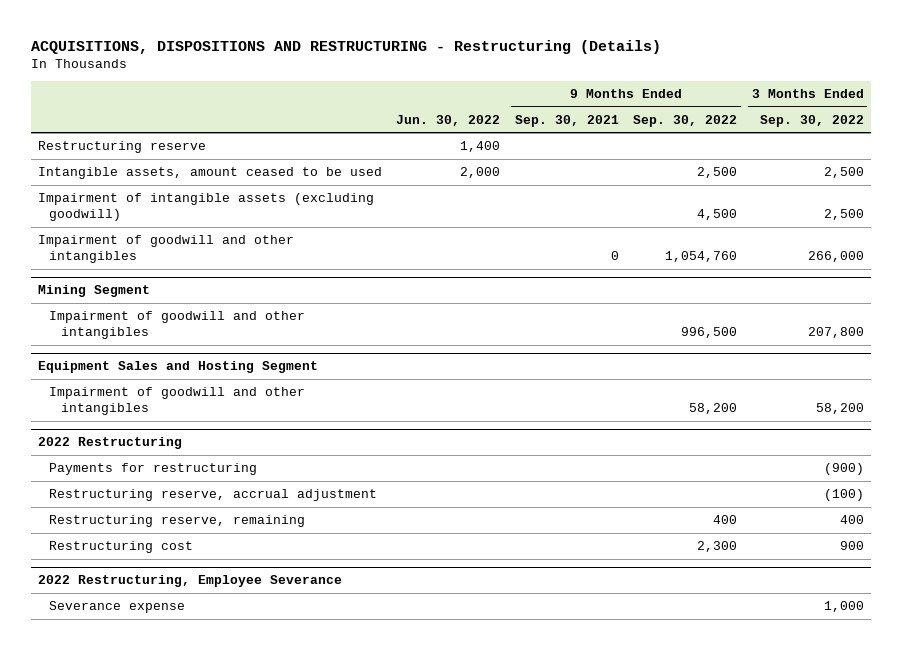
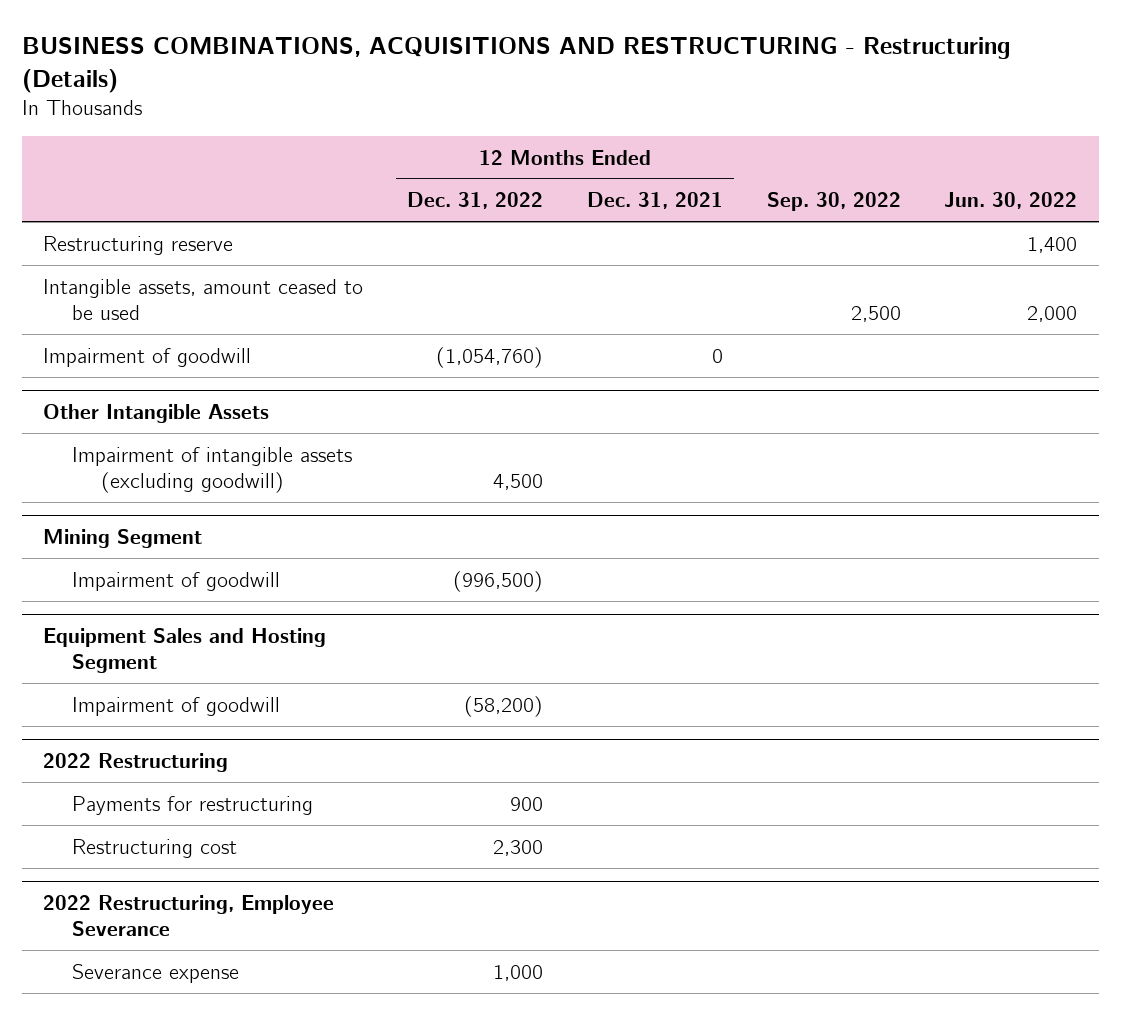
- ACQUISITIONS, DISPOSITIONS AND RESTRUCTURING - Restructuring (Details)
+ BUSINESS COMBINATIONS, ACQUISITIONS AND RESTRUCTURING - Restructuring (Details)
- | Jun. 30, 2022 | 9 Months Ended Sep. 30, 2021 | 9 Months Ended Sep. 30, 2022 | 3 Months Ended Sep. 30, 2022
+ | 12 Months Ended Dec. 31, 2022 | 12 Months Ended Dec. 31, 2021 | Sep. 30, 2022 | Jun. 30, 2022
- Impairment of intangible assets (excluding goodwill) | | | 4,500 | 2,500
- Impairment of goodwill and other intangibles | | 0 | 1,054,760 | 266,000
+ Impairment of goodwill | (1,054,760) | 0 | |
+ Other Intangible Assets
+ Impairment of intangible assets (excluding goodwill) | 4,500 | | |
@ Mining Segment
- Impairment of goodwill and other intangibles | | | 996,500 | 207,800
+ Impairment of goodwill | (996,500) | | |
@ Equipment Sales and Hosting Segment
- Impairment of goodwill and other intangibles | | | 58,200 | 58,200
+ Impairment of goodwill | (58,200) | | |
@ 2022 Restructuring
- Restructuring reserve, accrual adjustment | | | | (100)
- Restructuring reserve, remaining | | | 400 | 400

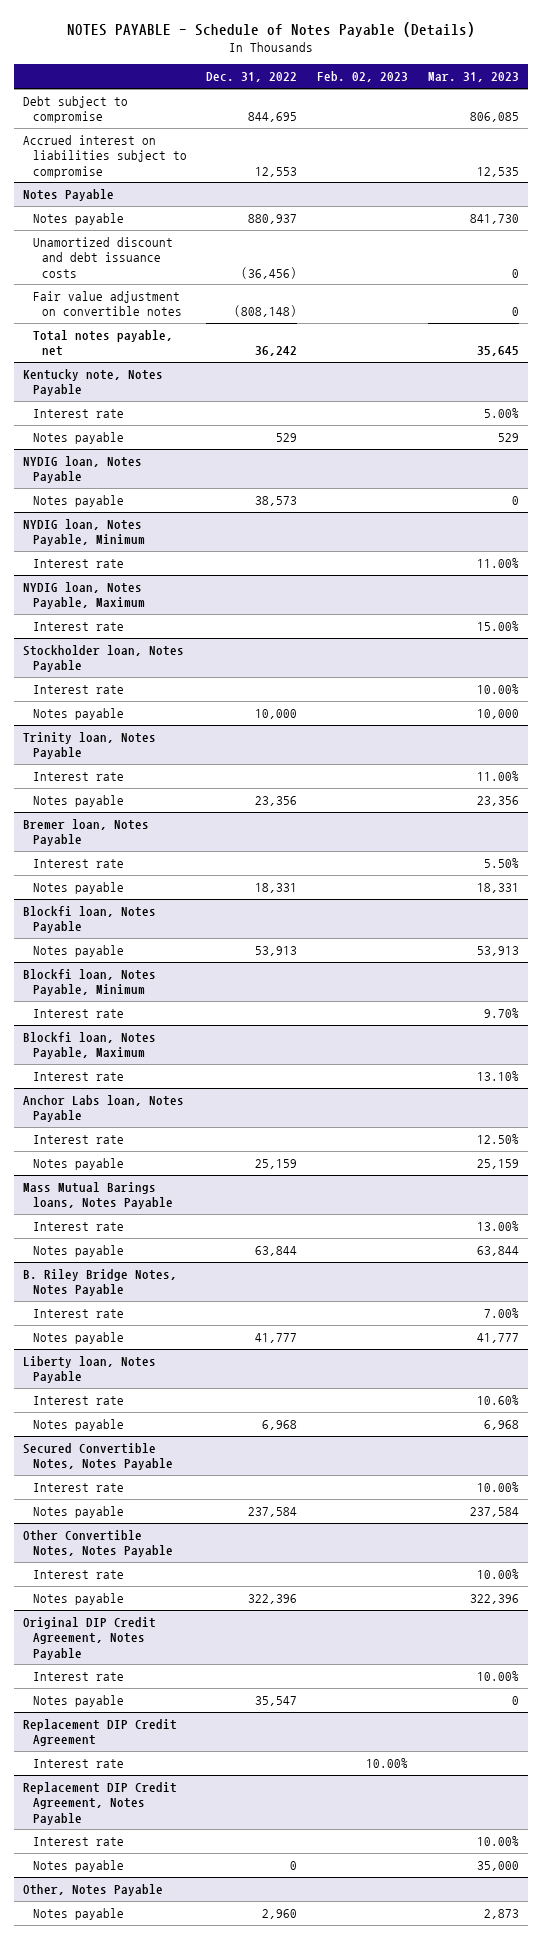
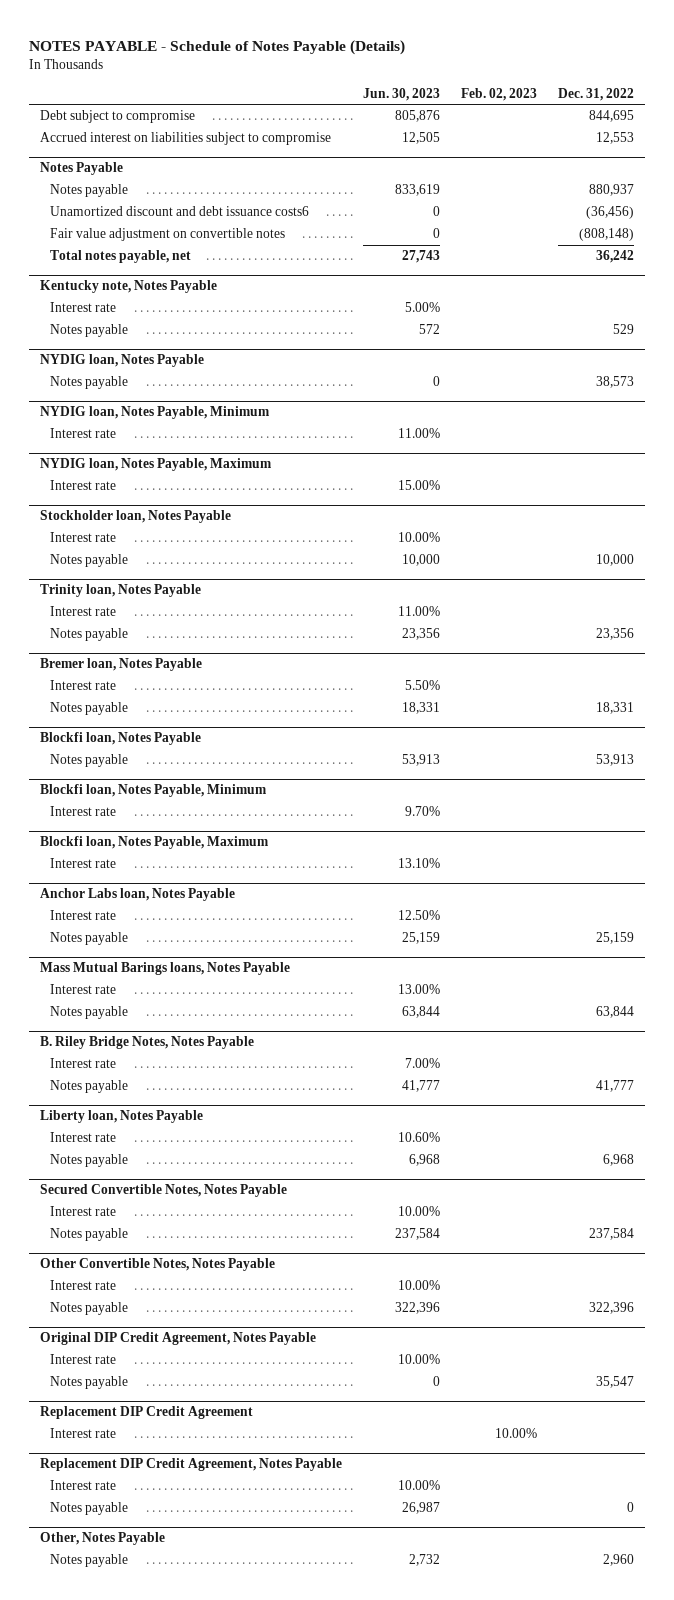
- | Dec. 31, 2022 | Feb. 02, 2023 | Mar. 31, 2023
+ | Jun. 30, 2023 | Feb. 02, 2023 | Dec. 31, 2022
@ Notes Payable
- Unamortized discount and debt issuance costs | (36,456) | | 0
+ Unamortized discount and debt issuance costs6 | 0 | | (36,456)

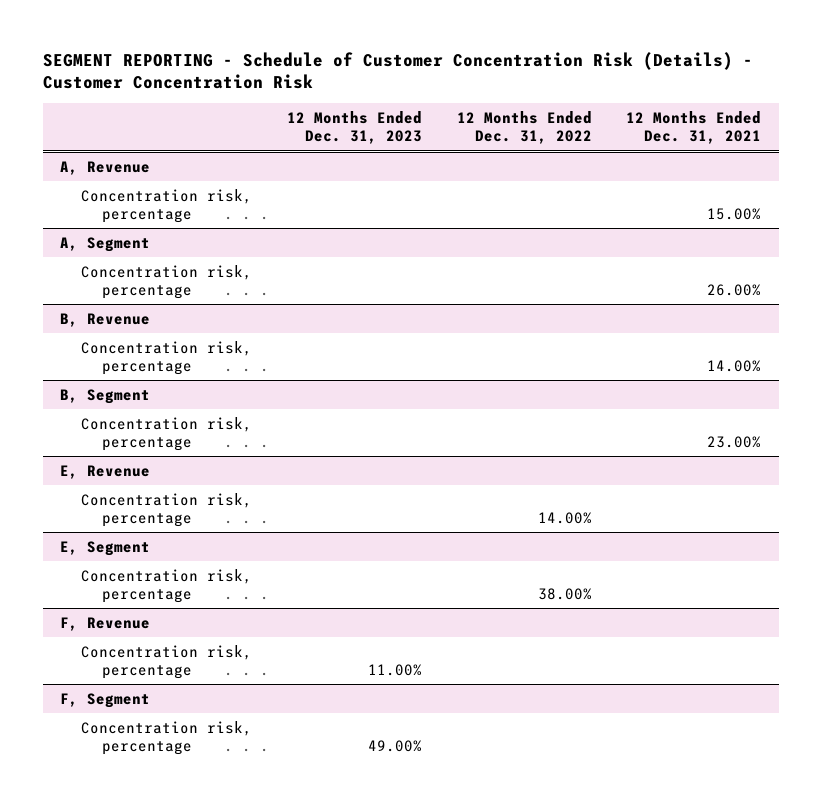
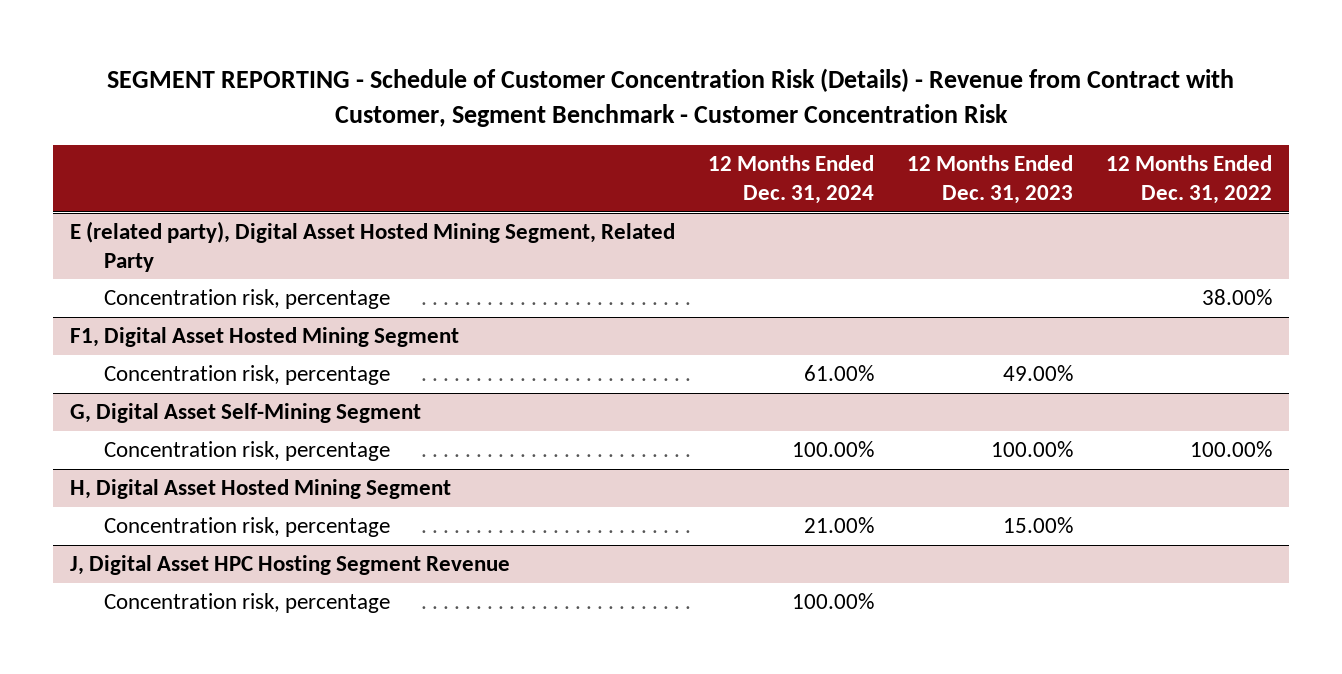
- SEGMENT REPORTING - Schedule of Customer Concentration Risk (Details) - Customer Concentration Risk
+ SEGMENT REPORTING - Schedule of Customer Concentration Risk (Details) - Revenue from Contract with Customer, Segment Benchmark - Customer Concentration Risk
- | 12 Months Ended Dec. 31, 2023 | 12 Months Ended Dec. 31, 2022 | 12 Months Ended Dec. 31, 2021
+ | 12 Months Ended Dec. 31, 2024 | 12 Months Ended Dec. 31, 2023 | 12 Months Ended Dec. 31, 2022
- A, Revenue
- Concentration risk, percentage | | | 15.00%
- A, Segment
- Concentration risk, percentage | | | 26.00%
- B, Revenue
- Concentration risk, percentage | | | 14.00%
- B, Segment
- Concentration risk, percentage | | | 23.00%
- E, Revenue
- Concentration risk, percentage | | 14.00% |
- E, Segment
+ E (related party), Digital Asset Hosted Mining Segment, Related Party
- F, Revenue
- Concentration risk, percentage | 11.00% | |
- F, Segment
+ F1, Digital Asset Hosted Mining Segment
+ G, Digital Asset Self-Mining Segment
+ Concentration risk, percentage | 100.00% | 100.00% | 100.00%
+ H, Digital Asset Hosted Mining Segment
+ Concentration risk, percentage | 21.00% | 15.00% |
+ J, Digital Asset HPC Hosting Segment Revenue
+ Concentration risk, percentage | 100.00% | |

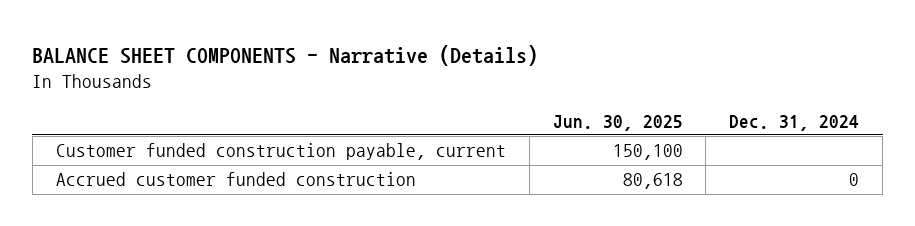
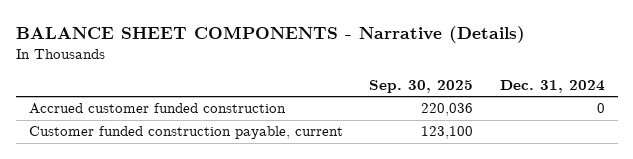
- | Jun. 30, 2025 | Dec. 31, 2024
+ | Sep. 30, 2025 | Dec. 31, 2024
moved down: Customer funded construction payable, current | 123,100 |

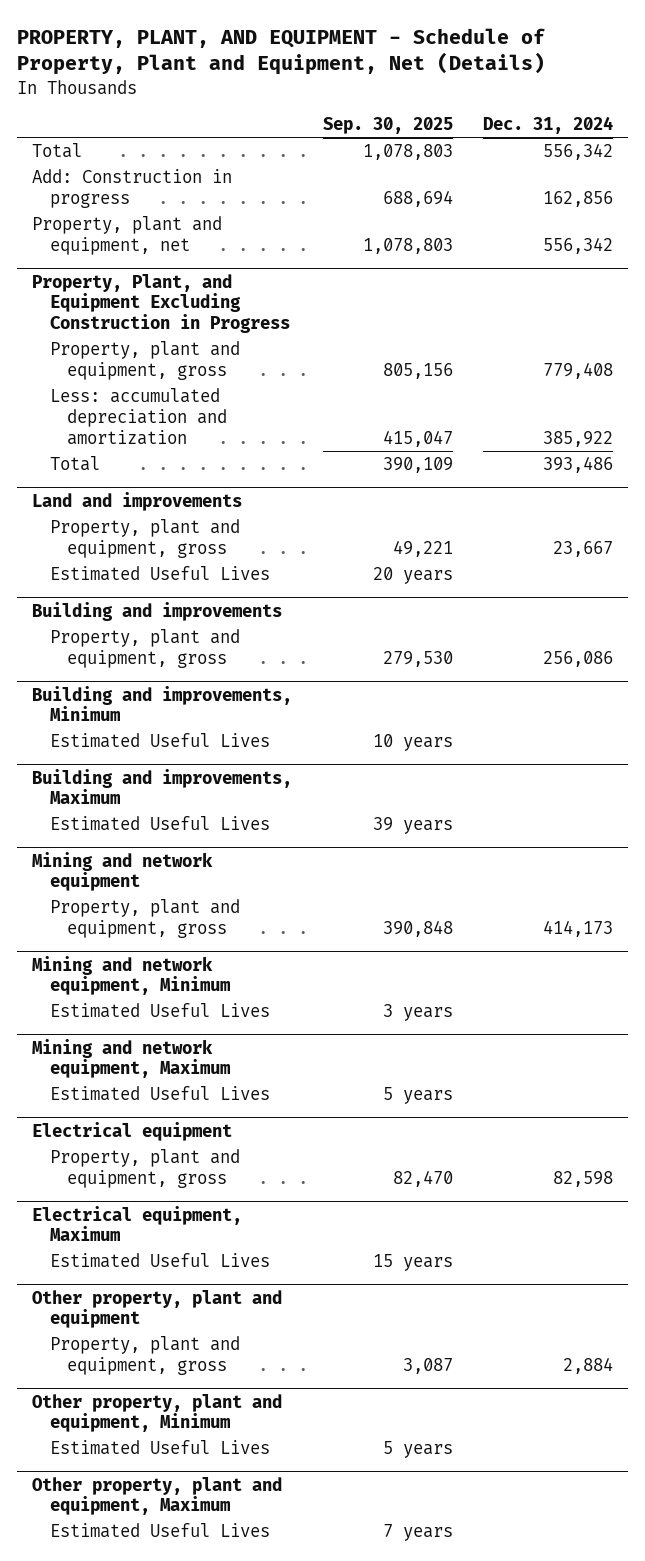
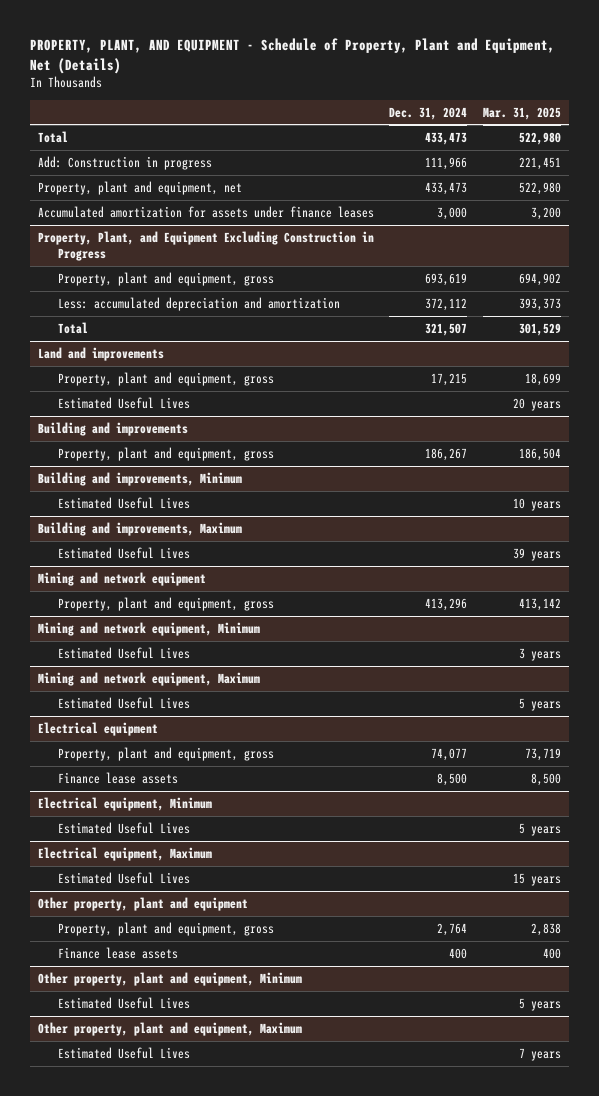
- | Sep. 30, 2025 | Dec. 31, 2024
+ | Dec. 31, 2024 | Mar. 31, 2025
- Total | 1,078,803 | 556,342
- Add: Construction in progress | 688,694 | 162,856
- Property, plant and equipment, net | 1,078,803 | 556,342
+ Total | 433,473 | 522,980
+ Add: Construction in progress | 111,966 | 221,451
+ Property, plant and equipment, net | 433,473 | 522,980
+ Accumulated amortization for assets under finance leases | 3,000 | 3,200
@ Property, Plant, and Equipment Excluding Construction in Progress
- Property, plant and equipment, gross | 805,156 | 779,408
- Less: accumulated depreciation and amortization | 415,047 | 385,922
- Total | 390,109 | 393,486
+ Property, plant and equipment, gross | 693,619 | 694,902
+ Less: accumulated depreciation and amortization | 372,112 | 393,373
+ Total | 321,507 | 301,529
@ Land and improvements
- Property, plant and equipment, gross | 49,221 | 23,667
+ Property, plant and equipment, gross | 17,215 | 18,699
@ Building and improvements
- Property, plant and equipment, gross | 279,530 | 256,086
+ Property, plant and equipment, gross | 186,267 | 186,504
@ Mining and network equipment
- Property, plant and equipment, gross | 390,848 | 414,173
+ Property, plant and equipment, gross | 413,296 | 413,142
@ Electrical equipment
- Property, plant and equipment, gross | 82,470 | 82,598
+ Property, plant and equipment, gross | 74,077 | 73,719
+ Finance lease assets | 8,500 | 8,500
+ Electrical equipment, Minimum
+ Estimated Useful Lives | | 5 years
@ Other property, plant and equipment
- Property, plant and equipment, gross | 3,087 | 2,884
+ Property, plant and equipment, gross | 2,764 | 2,838
+ Finance lease assets | 400 | 400

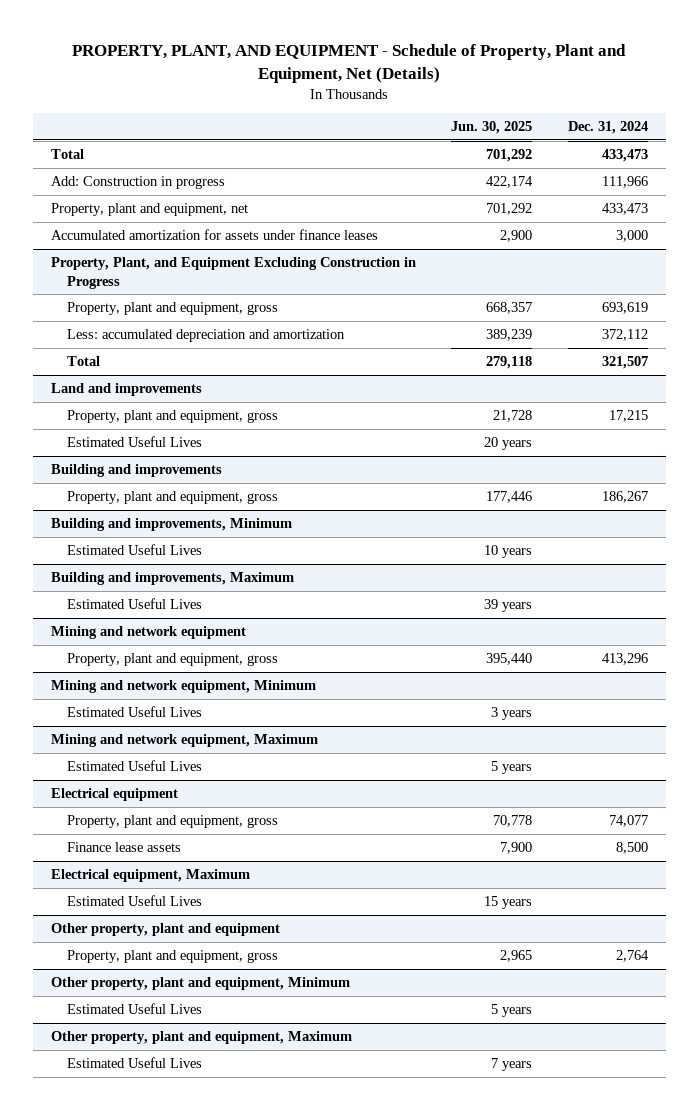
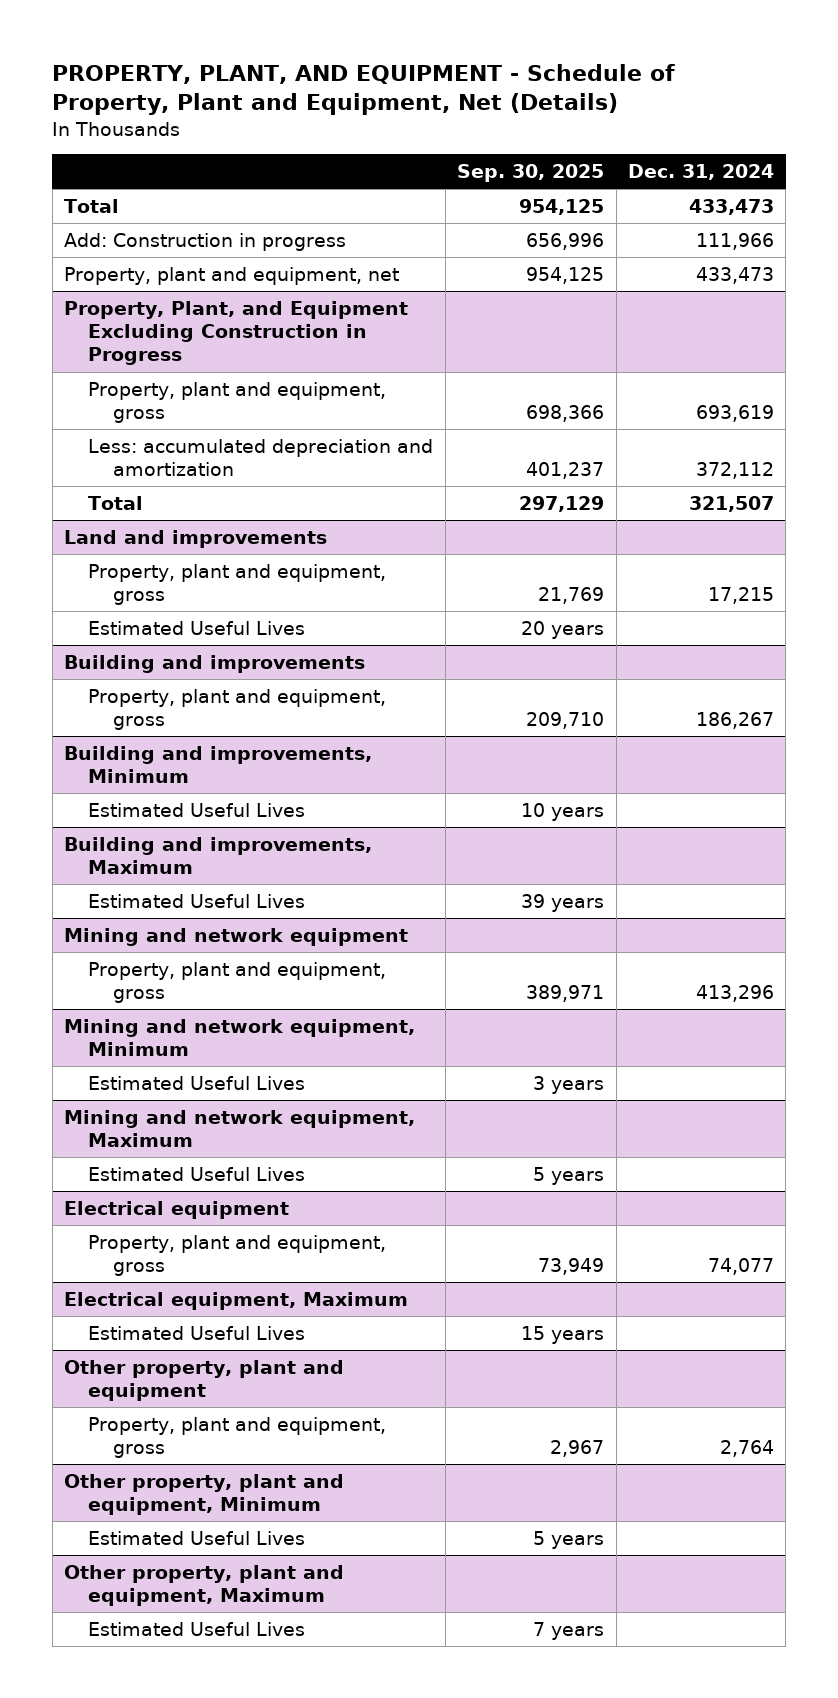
- | Jun. 30, 2025 | Dec. 31, 2024
+ | Sep. 30, 2025 | Dec. 31, 2024
- Accumulated amortization for assets under finance leases | 2,900 | 3,000
@ Electrical equipment
- Finance lease assets | 7,900 | 8,500

